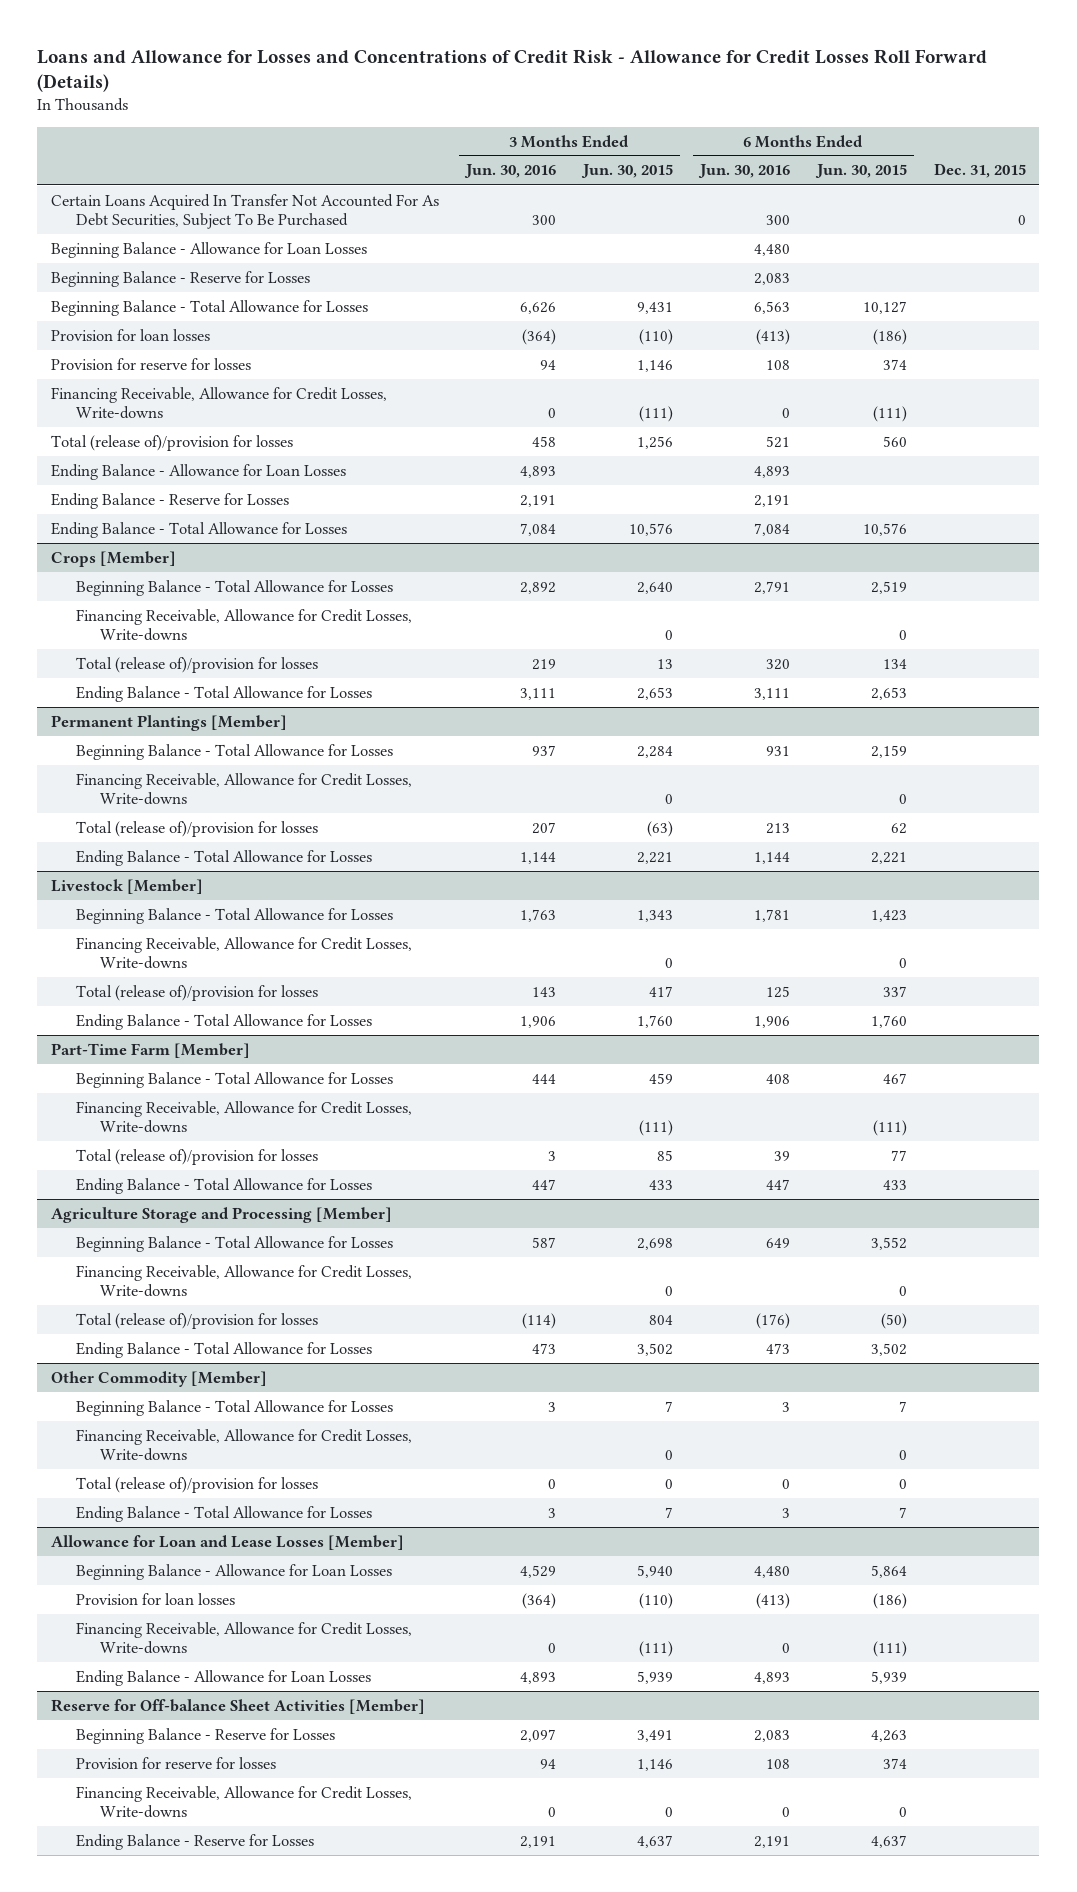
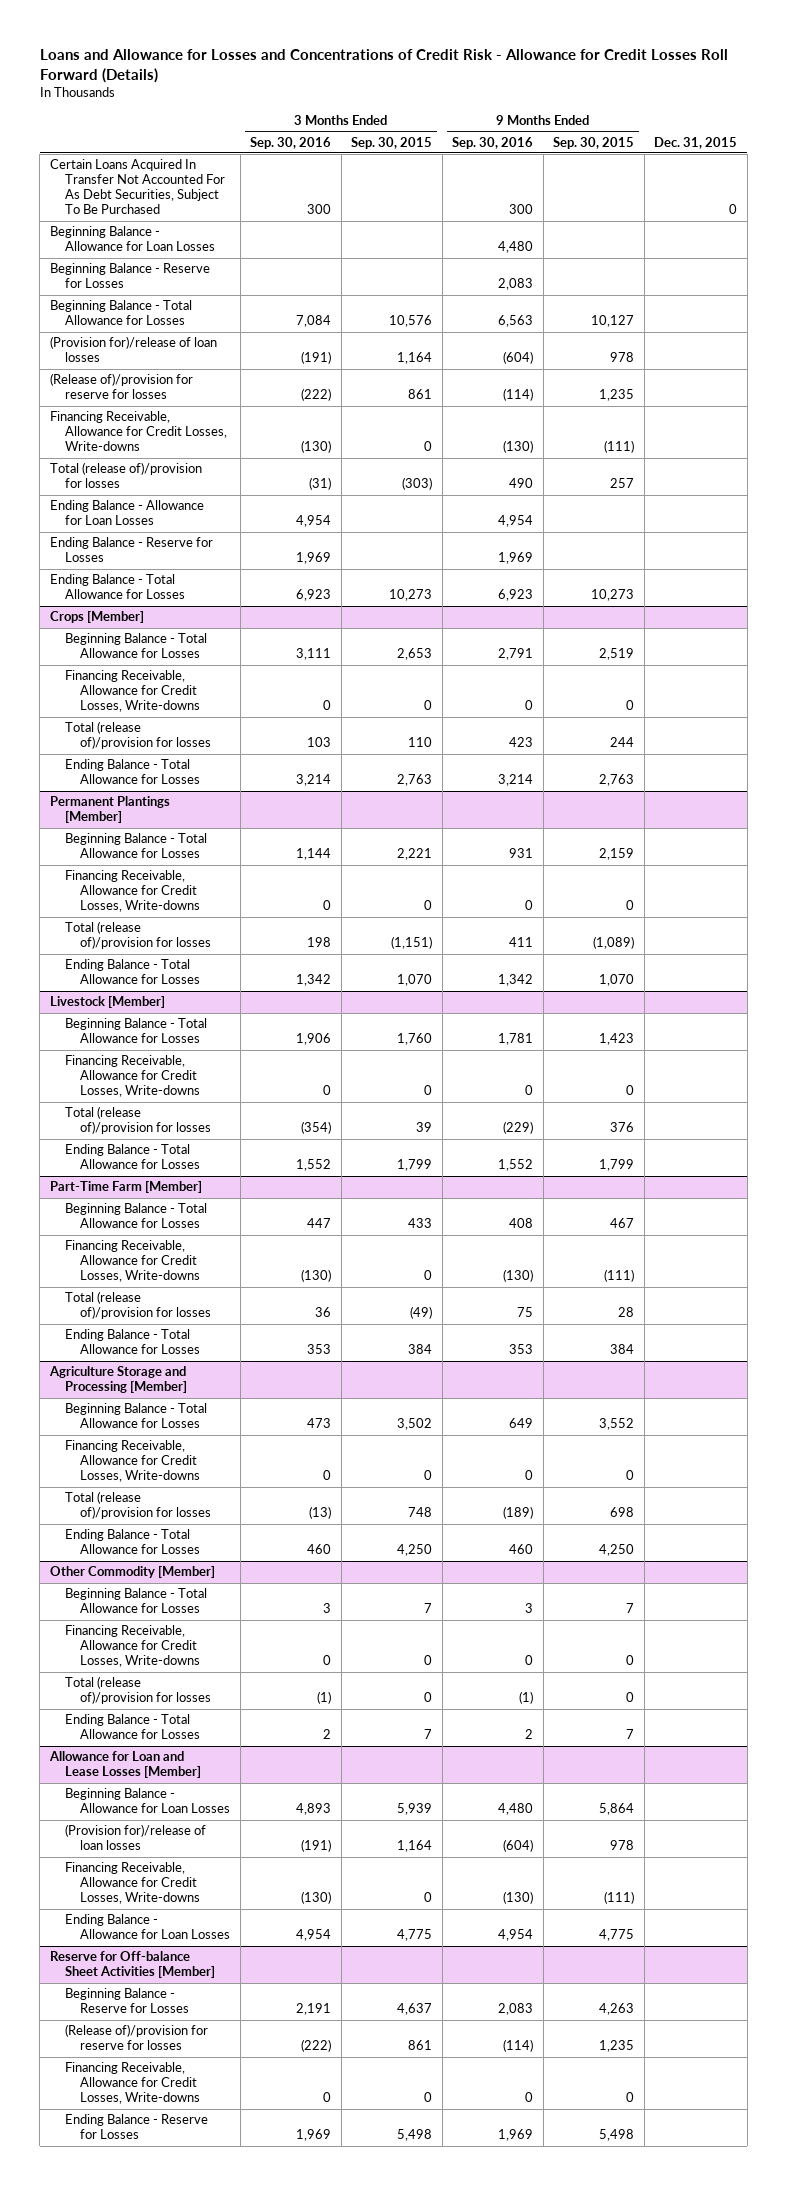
- | 3 Months Ended Jun. 30, 2016 | 3 Months Ended Jun. 30, 2015 | 6 Months Ended Jun. 30, 2016 | 6 Months Ended Jun. 30, 2015 | Dec. 31, 2015
+ | 3 Months Ended Sep. 30, 2016 | 3 Months Ended Sep. 30, 2015 | 9 Months Ended Sep. 30, 2016 | 9 Months Ended Sep. 30, 2015 | Dec. 31, 2015
- Provision for loan losses | (364) | (110) | (413) | (186) |
- Provision for reserve for losses | 94 | 1,146 | 108 | 374 |
+ (Provision for)/release of loan losses | (191) | 1,164 | (604) | 978 |
+ (Release of)/provision for reserve for losses | (222) | 861 | (114) | 1,235 |
@ Allowance for Loan and Lease Losses [Member]
- Provision for loan losses | (364) | (110) | (413) | (186) |
+ (Provision for)/release of loan losses | (191) | 1,164 | (604) | 978 |
@ Reserve for Off-balance Sheet Activities [Member]
- Provision for reserve for losses | 94 | 1,146 | 108 | 374 |
+ (Release of)/provision for reserve for losses | (222) | 861 | (114) | 1,235 |

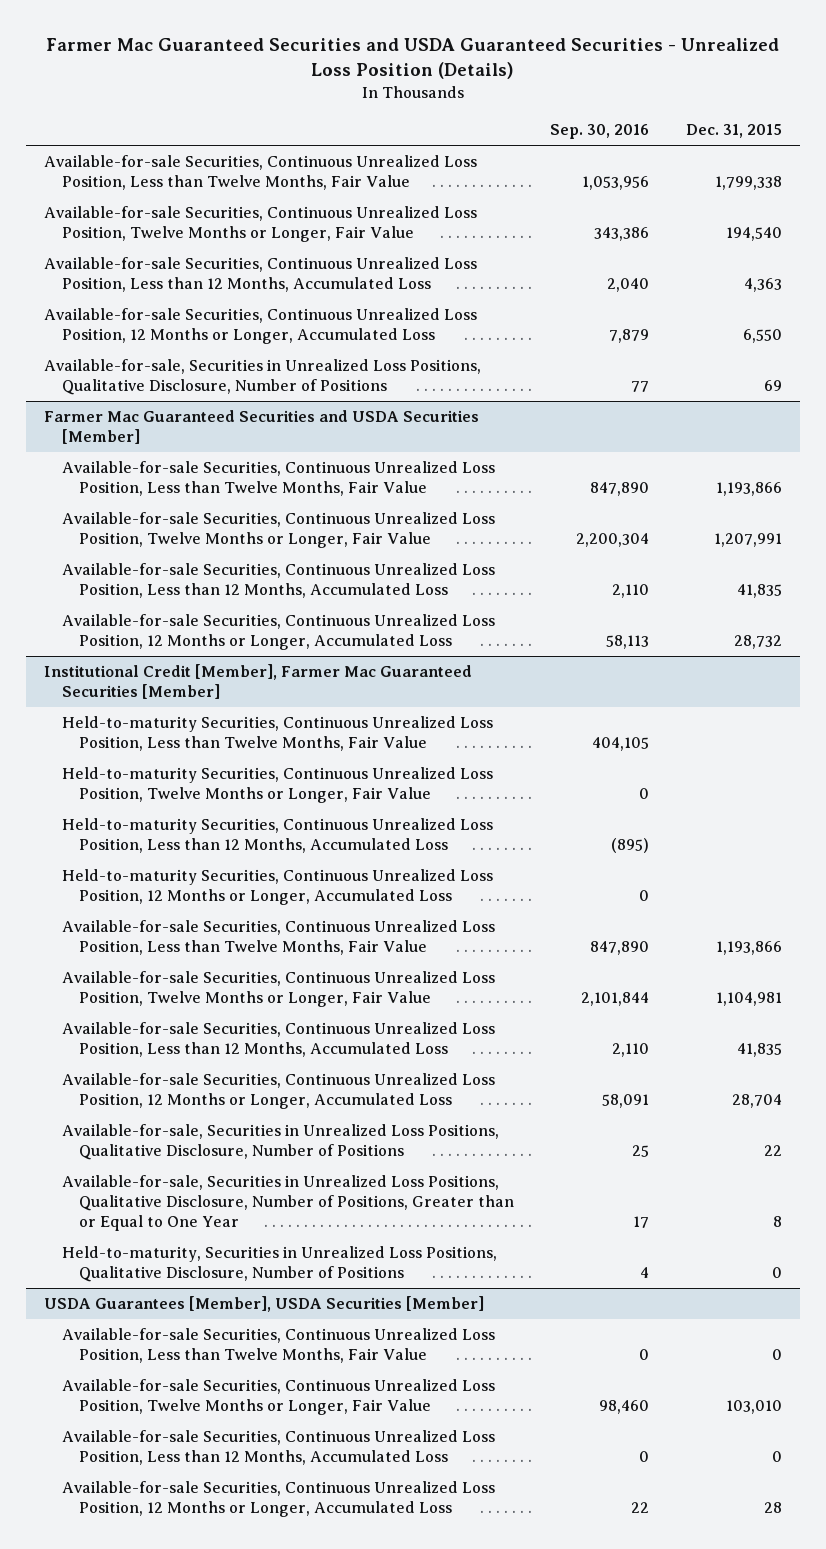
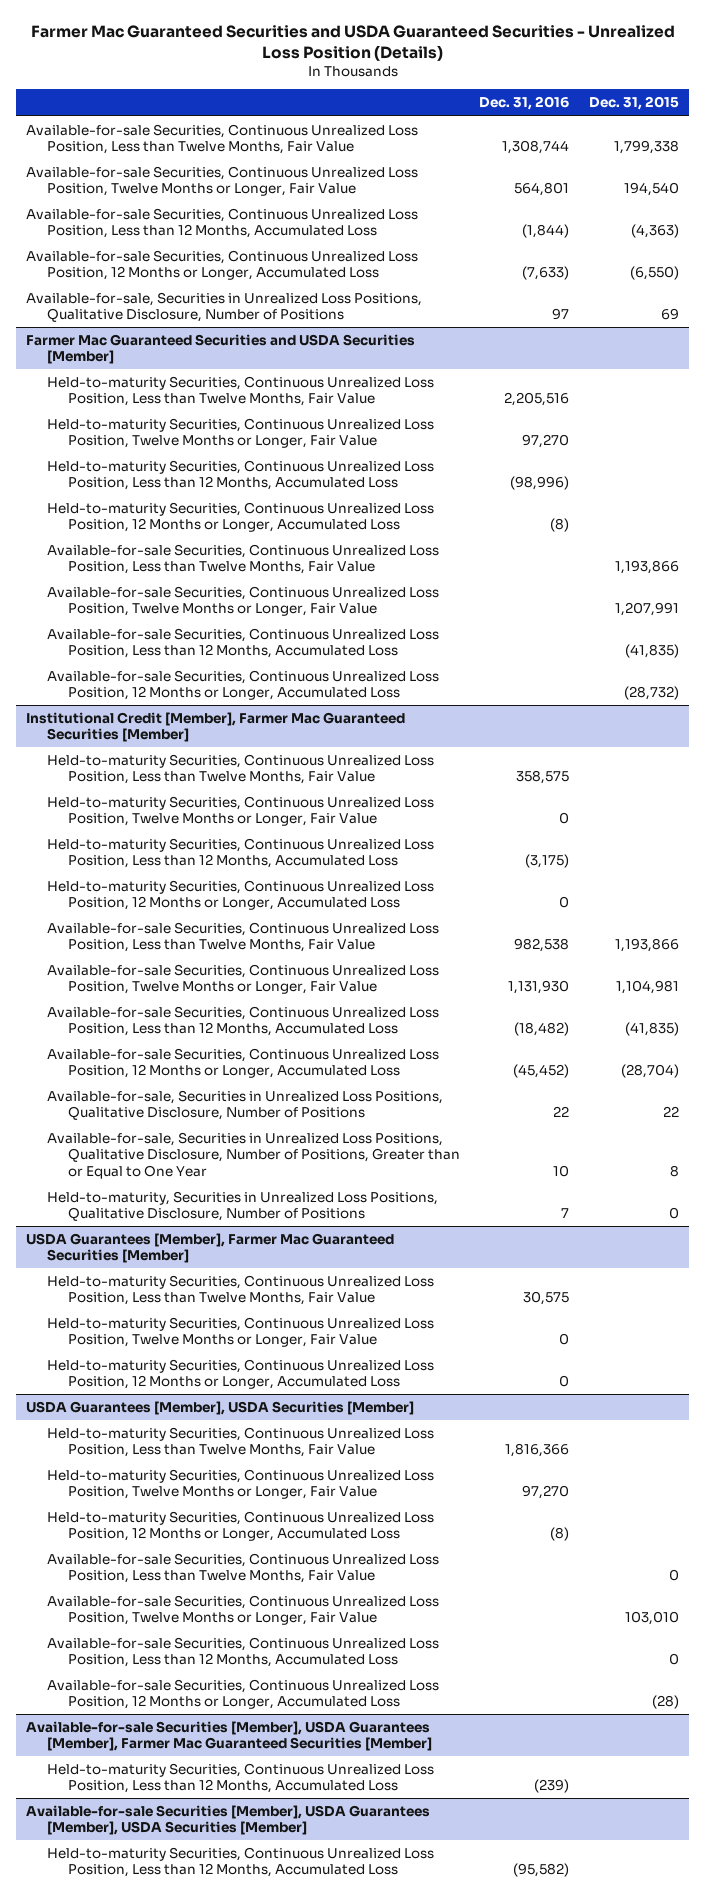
- | Sep. 30, 2016 | Dec. 31, 2015
+ | Dec. 31, 2016 | Dec. 31, 2015
- Available-for-sale Securities, Continuous Unrealized Loss Position, Less than 12 Months, Accumulated Loss | 2,040 | 4,363
- Available-for-sale Securities, Continuous Unrealized Loss Position, 12 Months or Longer, Accumulated Loss | 7,879 | 6,550
+ Available-for-sale Securities, Continuous Unrealized Loss Position, Less than 12 Months, Accumulated Loss | (1,844) | (4,363)
+ Available-for-sale Securities, Continuous Unrealized Loss Position, 12 Months or Longer, Accumulated Loss | (7,633) | (6,550)
@ Farmer Mac Guaranteed Securities and USDA Securities [Member]
+ Held-to-maturity Securities, Continuous Unrealized Loss Position, Less than Twelve Months, Fair Value | 2,205,516 |
+ Held-to-maturity Securities, Continuous Unrealized Loss Position, Twelve Months or Longer, Fair Value | 97,270 |
+ Held-to-maturity Securities, Continuous Unrealized Loss Position, Less than 12 Months, Accumulated Loss | (98,996) |
+ Held-to-maturity Securities, Continuous Unrealized Loss Position, 12 Months or Longer, Accumulated Loss | (8) |
- Available-for-sale Securities, Continuous Unrealized Loss Position, Less than 12 Months, Accumulated Loss | 2,110 | 41,835
- Available-for-sale Securities, Continuous Unrealized Loss Position, 12 Months or Longer, Accumulated Loss | 58,113 | 28,732
+ Available-for-sale Securities, Continuous Unrealized Loss Position, Less than 12 Months, Accumulated Loss | | (41,835)
+ Available-for-sale Securities, Continuous Unrealized Loss Position, 12 Months or Longer, Accumulated Loss | | (28,732)
@ Institutional Credit [Member], Farmer Mac Guaranteed Securities [Member]
- Available-for-sale Securities, Continuous Unrealized Loss Position, Less than 12 Months, Accumulated Loss | 2,110 | 41,835
- Available-for-sale Securities, Continuous Unrealized Loss Position, 12 Months or Longer, Accumulated Loss | 58,091 | 28,704
+ Available-for-sale Securities, Continuous Unrealized Loss Position, Less than 12 Months, Accumulated Loss | (18,482) | (41,835)
+ Available-for-sale Securities, Continuous Unrealized Loss Position, 12 Months or Longer, Accumulated Loss | (45,452) | (28,704)
+ USDA Guarantees [Member], Farmer Mac Guaranteed Securities [Member]
+ Held-to-maturity Securities, Continuous Unrealized Loss Position, Less than Twelve Months, Fair Value | 30,575 |
+ Held-to-maturity Securities, Continuous Unrealized Loss Position, Twelve Months or Longer, Fair Value | 0 |
+ Held-to-maturity Securities, Continuous Unrealized Loss Position, 12 Months or Longer, Accumulated Loss | 0 |
@ USDA Guarantees [Member], USDA Securities [Member]
+ Held-to-maturity Securities, Continuous Unrealized Loss Position, Less than Twelve Months, Fair Value | 1,816,366 |
+ Held-to-maturity Securities, Continuous Unrealized Loss Position, Twelve Months or Longer, Fair Value | 97,270 |
+ Held-to-maturity Securities, Continuous Unrealized Loss Position, 12 Months or Longer, Accumulated Loss | (8) |
- Available-for-sale Securities, Continuous Unrealized Loss Position, 12 Months or Longer, Accumulated Loss | 22 | 28
+ Available-for-sale Securities, Continuous Unrealized Loss Position, 12 Months or Longer, Accumulated Loss | | (28)
+ Available-for-sale Securities [Member], USDA Guarantees [Member], Farmer Mac Guaranteed Securities [Member]
+ Held-to-maturity Securities, Continuous Unrealized Loss Position, Less than 12 Months, Accumulated Loss | (239) |
+ Available-for-sale Securities [Member], USDA Guarantees [Member], USDA Securities [Member]
+ Held-to-maturity Securities, Continuous Unrealized Loss Position, Less than 12 Months, Accumulated Loss | (95,582) |

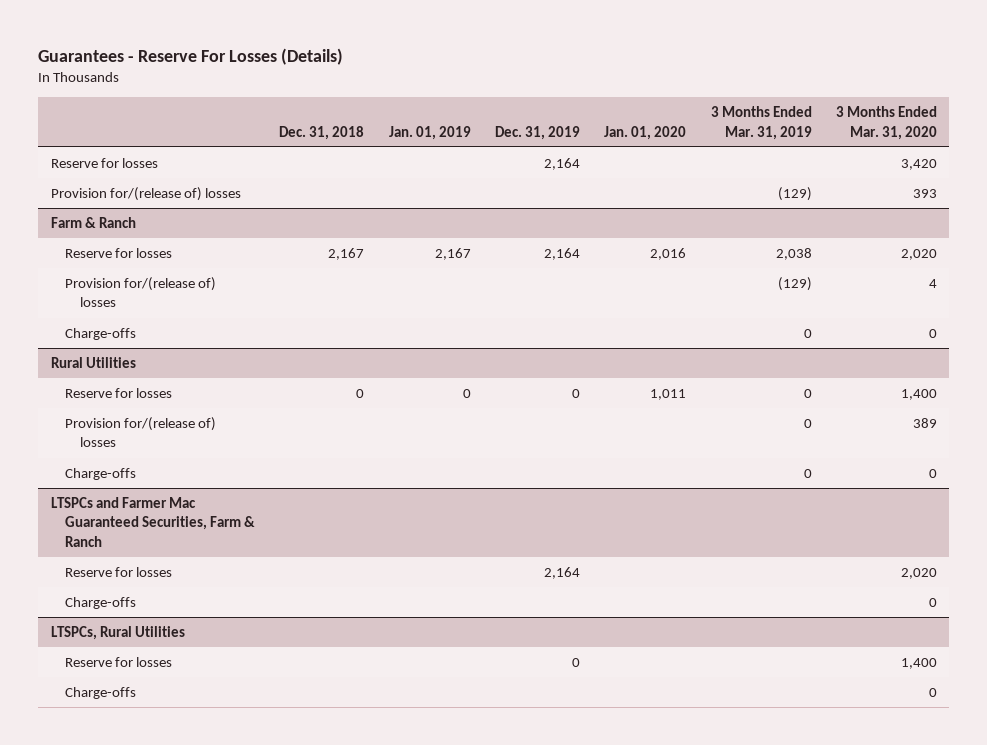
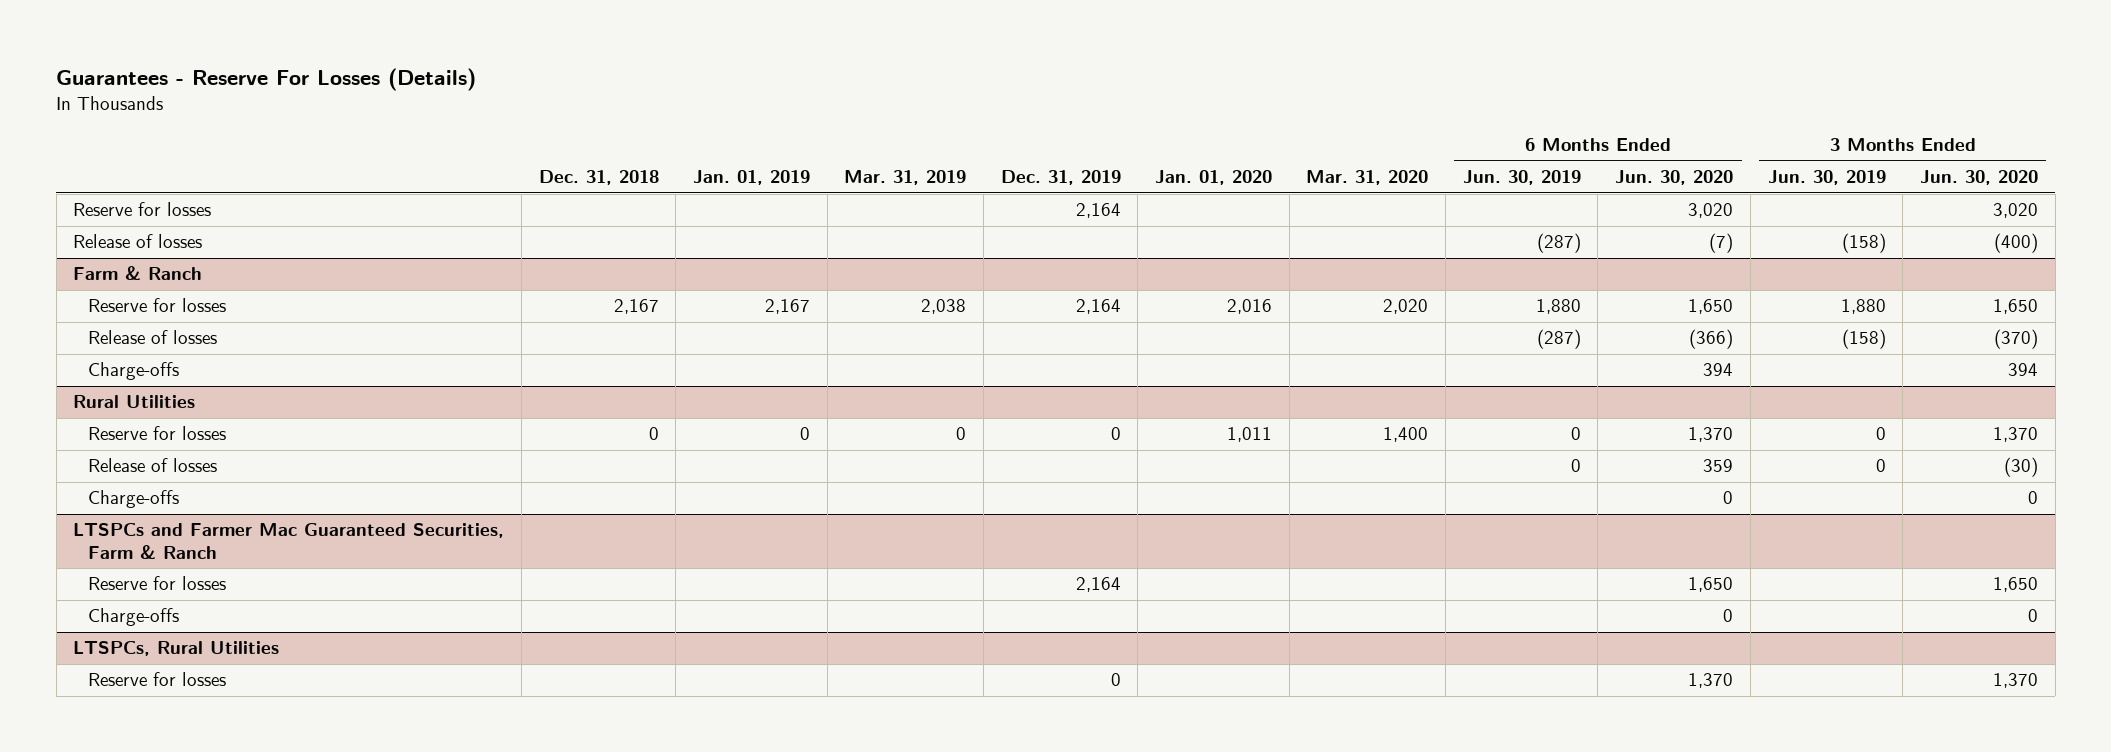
- | Dec. 31, 2018 | Jan. 01, 2019 | Dec. 31, 2019 | Jan. 01, 2020 | 3 Months Ended Mar. 31, 2019 | 3 Months Ended Mar. 31, 2020
+ | Dec. 31, 2018 | Jan. 01, 2019 | Mar. 31, 2019 | Dec. 31, 2019 | Jan. 01, 2020 | Mar. 31, 2020 | 6 Months Ended Jun. 30, 2019 | 6 Months Ended Jun. 30, 2020 | 3 Months Ended Jun. 30, 2019 | 3 Months Ended Jun. 30, 2020
- Provision for/(release of) losses | | | | | (129) | 393
+ Release of losses | | | | | | | (287) | (7) | (158) | (400)
@ Farm & Ranch
- Provision for/(release of) losses | | | | | (129) | 4
+ Release of losses | | | | | | | (287) | (366) | (158) | (370)
@ Rural Utilities
- Provision for/(release of) losses | | | | | 0 | 389
+ Release of losses | | | | | | | 0 | 359 | 0 | (30)
@ LTSPCs, Rural Utilities
- Charge-offs | | | | | | 0

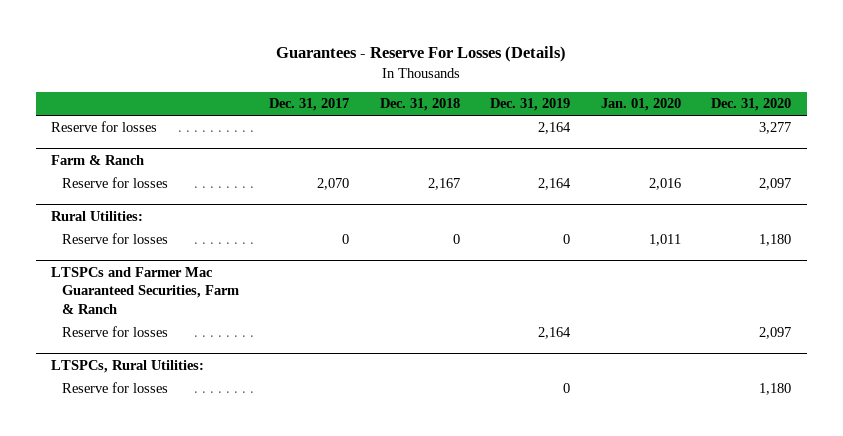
- | Dec. 31, 2018 | Jan. 01, 2019 | Mar. 31, 2019 | Dec. 31, 2019 | Jan. 01, 2020 | Mar. 31, 2020 | 6 Months Ended Jun. 30, 2019 | 6 Months Ended Jun. 30, 2020 | 3 Months Ended Jun. 30, 2019 | 3 Months Ended Jun. 30, 2020
+ | Dec. 31, 2017 | Dec. 31, 2018 | Dec. 31, 2019 | Jan. 01, 2020 | Dec. 31, 2020
- Release of losses | | | | | | | (287) | (7) | (158) | (400)
@ Farm & Ranch
- Release of losses | | | | | | | (287) | (366) | (158) | (370)
- Charge-offs | | | | | | | | 394 | | 394
- Rural Utilities
+ Rural Utilities:
- Release of losses | | | | | | | 0 | 359 | 0 | (30)
- Charge-offs | | | | | | | | 0 | | 0
@ LTSPCs and Farmer Mac Guaranteed Securities, Farm & Ranch
- Charge-offs | | | | | | | | 0 | | 0
- LTSPCs, Rural Utilities
+ LTSPCs, Rural Utilities:

